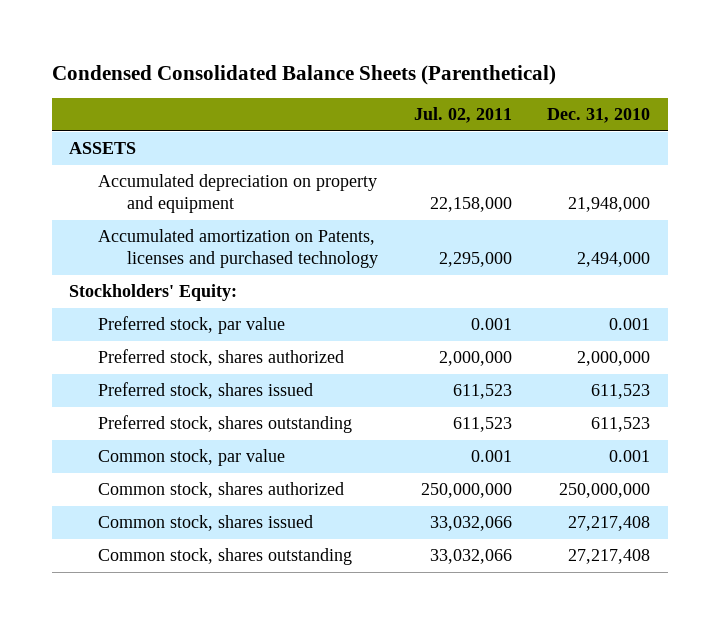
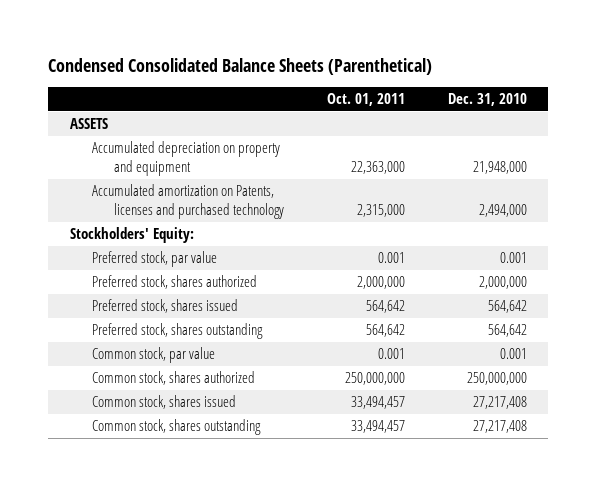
- | Jul. 02, 2011 | Dec. 31, 2010
+ | Oct. 01, 2011 | Dec. 31, 2010
- Preferred stock, shares issued | 611,523 | 611,523
- Preferred stock, shares outstanding | 611,523 | 611,523
+ Preferred stock, shares issued | 564,642 | 564,642
+ Preferred stock, shares outstanding | 564,642 | 564,642

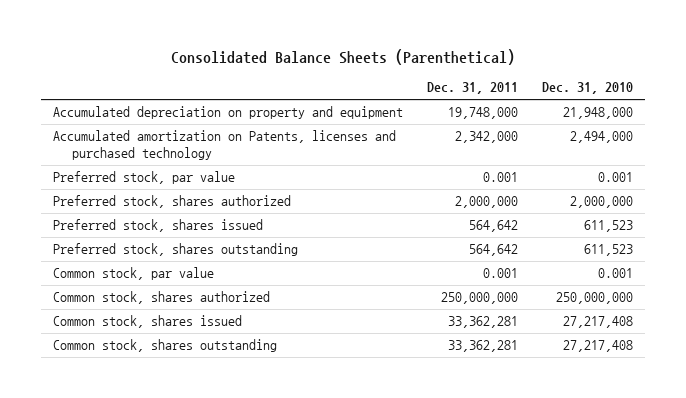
- Condensed Consolidated Balance Sheets (Parenthetical)
+ Consolidated Balance Sheets (Parenthetical)
- | Oct. 01, 2011 | Dec. 31, 2010
+ | Dec. 31, 2011 | Dec. 31, 2010
- ASSETS
- Stockholders' Equity:
- Preferred stock, shares issued | 564,642 | 564,642
- Preferred stock, shares outstanding | 564,642 | 564,642
+ Preferred stock, shares issued | 564,642 | 611,523
+ Preferred stock, shares outstanding | 564,642 | 611,523

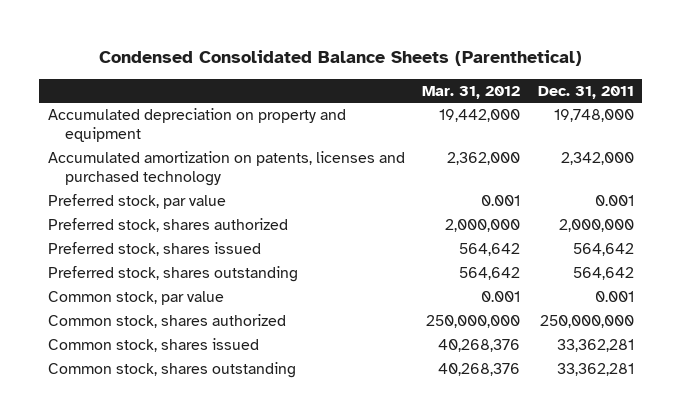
- Consolidated Balance Sheets (Parenthetical)
+ Condensed Consolidated Balance Sheets (Parenthetical)
- | Dec. 31, 2011 | Dec. 31, 2010
+ | Mar. 31, 2012 | Dec. 31, 2011
- Accumulated amortization on Patents, licenses and purchased technology | 2,342,000 | 2,494,000
+ Accumulated amortization on patents, licenses and purchased technology | 2,362,000 | 2,342,000

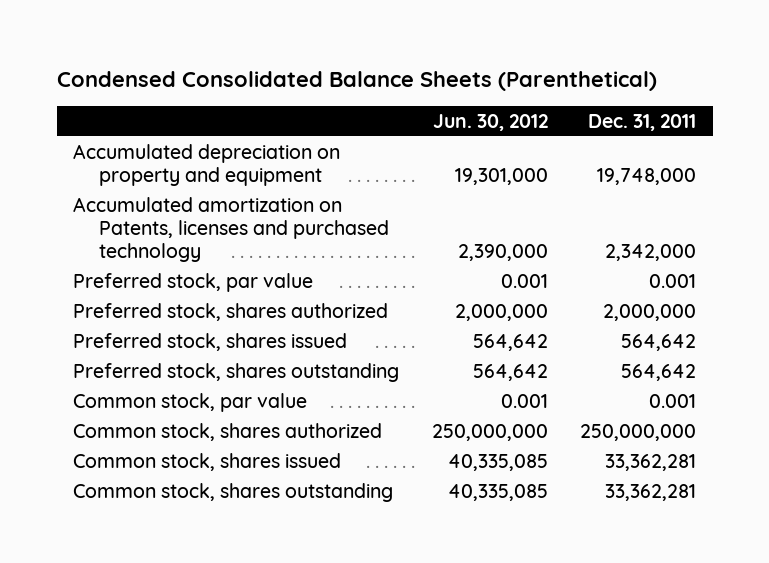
- | Mar. 31, 2012 | Dec. 31, 2011
+ | Jun. 30, 2012 | Dec. 31, 2011
- Accumulated amortization on patents, licenses and purchased technology | 2,362,000 | 2,342,000
+ Accumulated amortization on Patents, licenses and purchased technology | 2,390,000 | 2,342,000

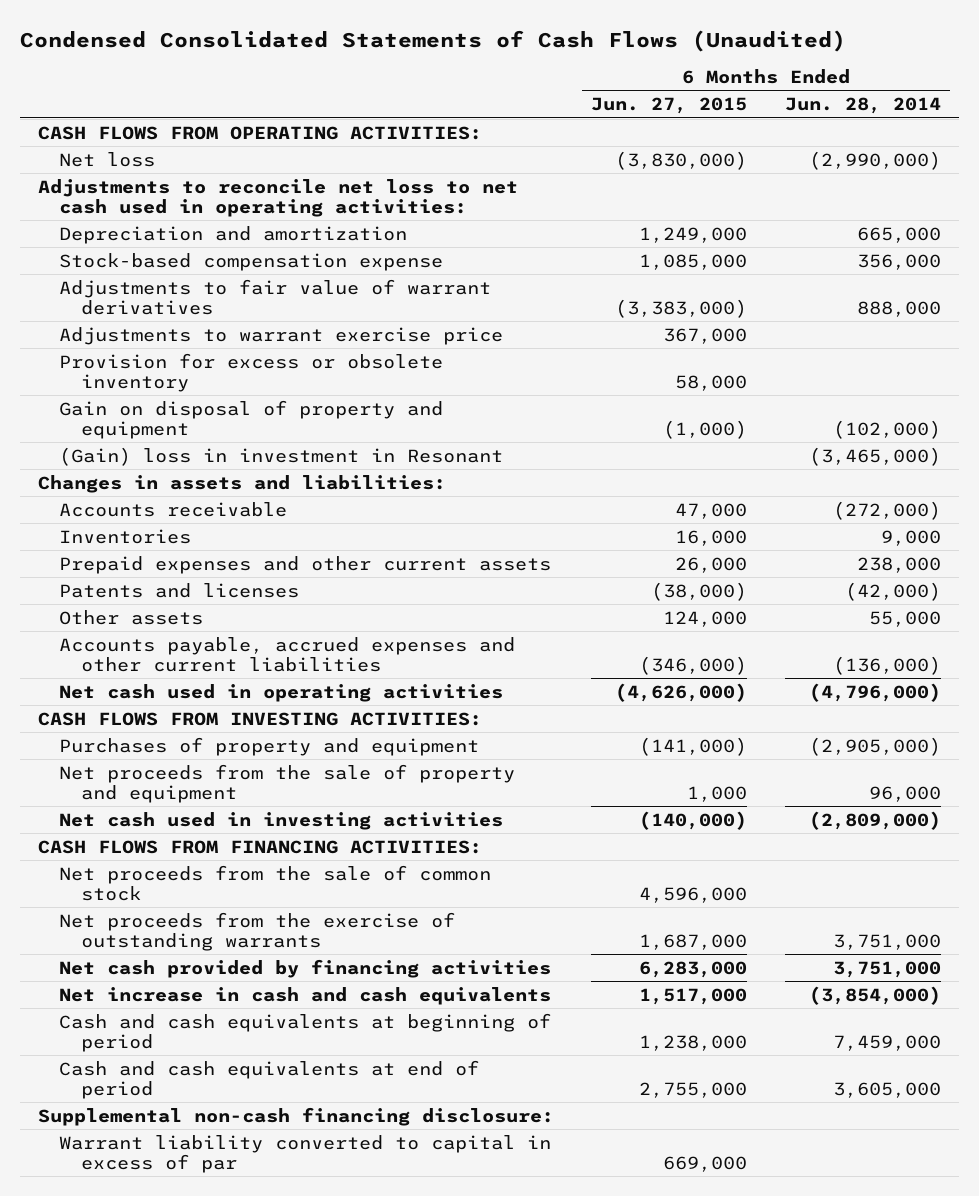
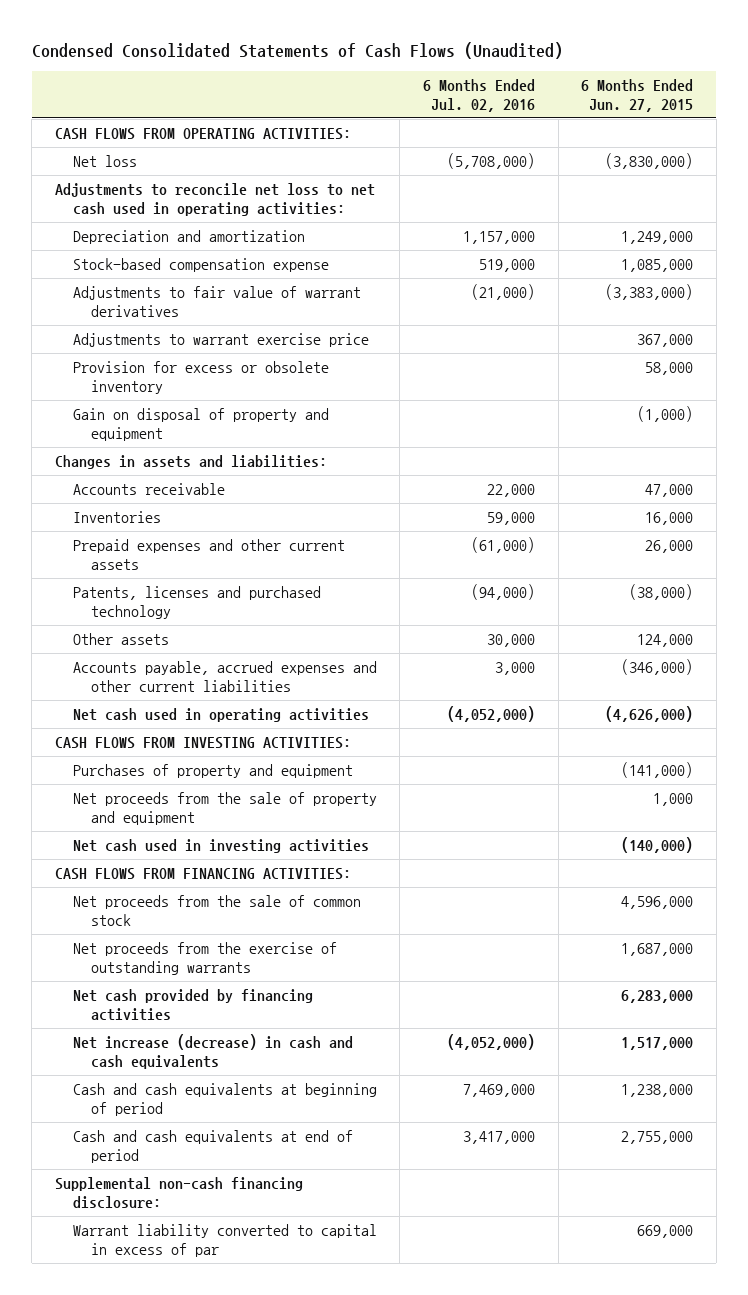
- | 6 Months Ended Jun. 27, 2015 | 6 Months Ended Jun. 28, 2014
+ | 6 Months Ended Jul. 02, 2016 | 6 Months Ended Jun. 27, 2015
- (Gain) loss in investment in Resonant | | (3,465,000)
- Patents and licenses | (38,000) | (42,000)
+ Patents, licenses and purchased technology | (94,000) | (38,000)
- Net increase in cash and cash equivalents | 1,517,000 | (3,854,000)
+ Net increase (decrease) in cash and cash equivalents | (4,052,000) | 1,517,000

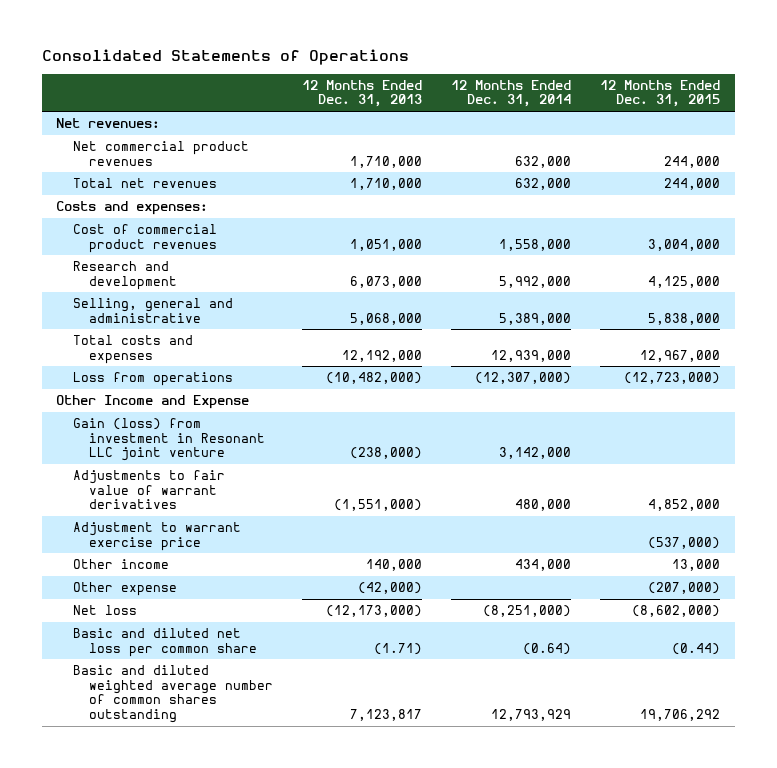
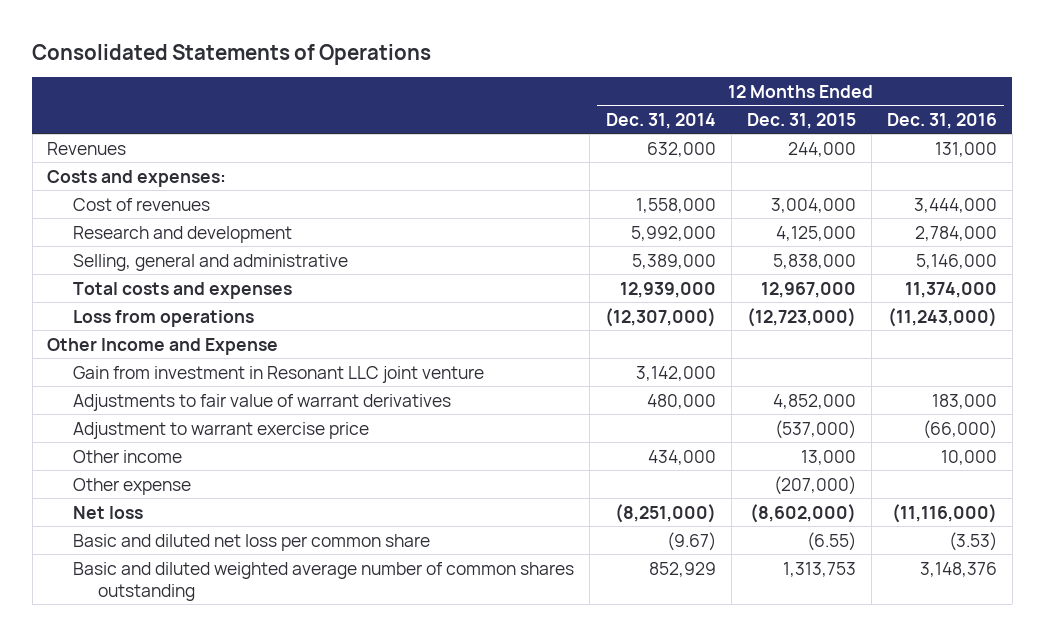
- | 12 Months Ended Dec. 31, 2013 | 12 Months Ended Dec. 31, 2014 | 12 Months Ended Dec. 31, 2015
+ | 12 Months Ended Dec. 31, 2014 | 12 Months Ended Dec. 31, 2015 | 12 Months Ended Dec. 31, 2016
- Net revenues:
- Net commercial product revenues | 1,710,000 | 632,000 | 244,000
- Total net revenues | 1,710,000 | 632,000 | 244,000
+ Revenues | 632,000 | 244,000 | 131,000
- Cost of commercial product revenues | 1,051,000 | 1,558,000 | 3,004,000
+ Cost of revenues | 1,558,000 | 3,004,000 | 3,444,000
- Gain (loss) from investment in Resonant LLC joint venture | (238,000) | 3,142,000 |
+ Gain from investment in Resonant LLC joint venture | 3,142,000 | |
- Basic and diluted net loss per common share | (1.71) | (0.64) | (0.44)
- Basic and diluted weighted average number of common shares outstanding | 7,123,817 | 12,793,929 | 19,706,292
+ Basic and diluted net loss per common share | (9.67) | (6.55) | (3.53)
+ Basic and diluted weighted average number of common shares outstanding | 852,929 | 1,313,753 | 3,148,376

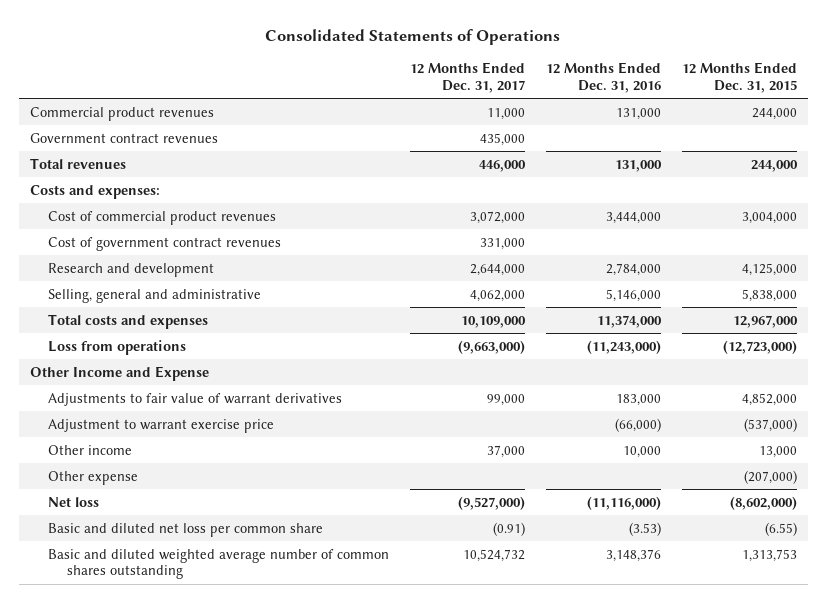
- | 12 Months Ended Dec. 31, 2014 | 12 Months Ended Dec. 31, 2015 | 12 Months Ended Dec. 31, 2016
+ | 12 Months Ended Dec. 31, 2017 | 12 Months Ended Dec. 31, 2016 | 12 Months Ended Dec. 31, 2015
- Revenues | 632,000 | 244,000 | 131,000
+ Commercial product revenues | 11,000 | 131,000 | 244,000
+ Government contract revenues | 435,000 | |
+ Total revenues | 446,000 | 131,000 | 244,000
- Cost of revenues | 1,558,000 | 3,004,000 | 3,444,000
+ Cost of commercial product revenues | 3,072,000 | 3,444,000 | 3,004,000
+ Cost of government contract revenues | 331,000 | |
- Gain from investment in Resonant LLC joint venture | 3,142,000 | |

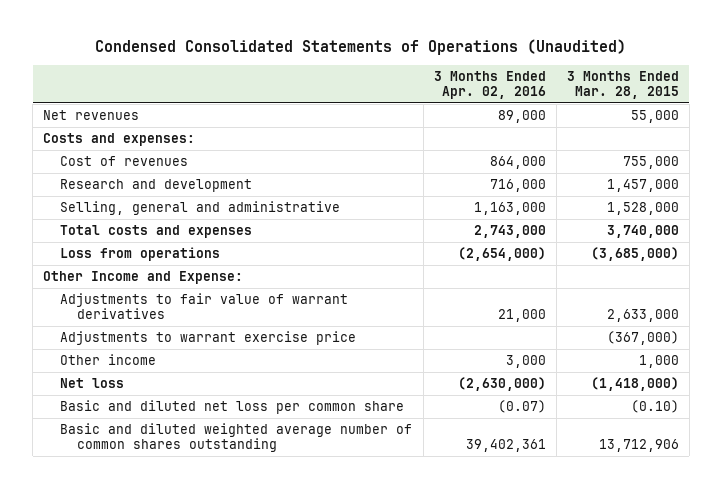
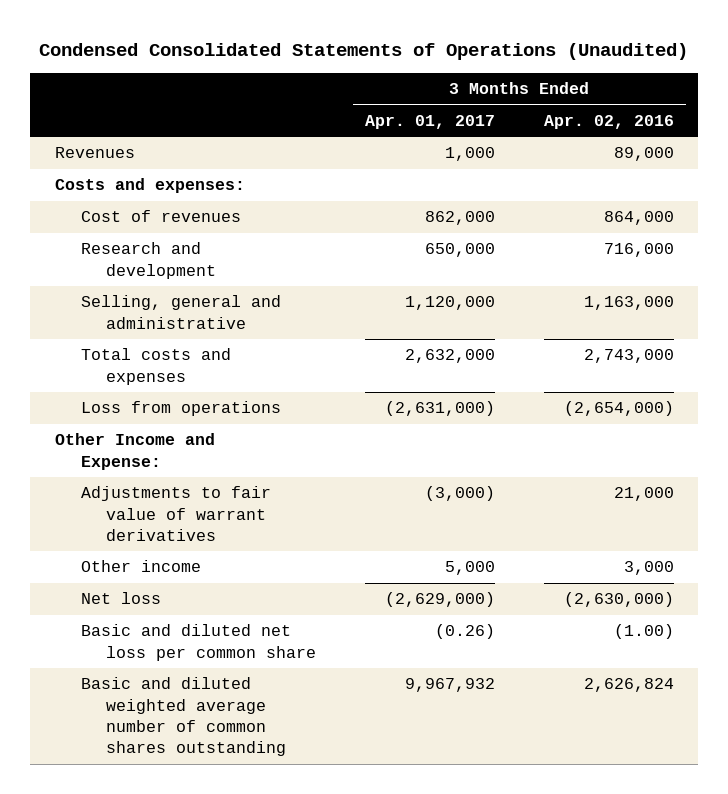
- | 3 Months Ended Apr. 02, 2016 | 3 Months Ended Mar. 28, 2015
+ | 3 Months Ended Apr. 01, 2017 | 3 Months Ended Apr. 02, 2016
- Net revenues | 89,000 | 55,000
+ Revenues | 1,000 | 89,000
- Adjustments to warrant exercise price | | (367,000)
- Basic and diluted net loss per common share | (0.07) | (0.10)
- Basic and diluted weighted average number of common shares outstanding | 39,402,361 | 13,712,906
+ Basic and diluted net loss per common share | (0.26) | (1.00)
+ Basic and diluted weighted average number of common shares outstanding | 9,967,932 | 2,626,824

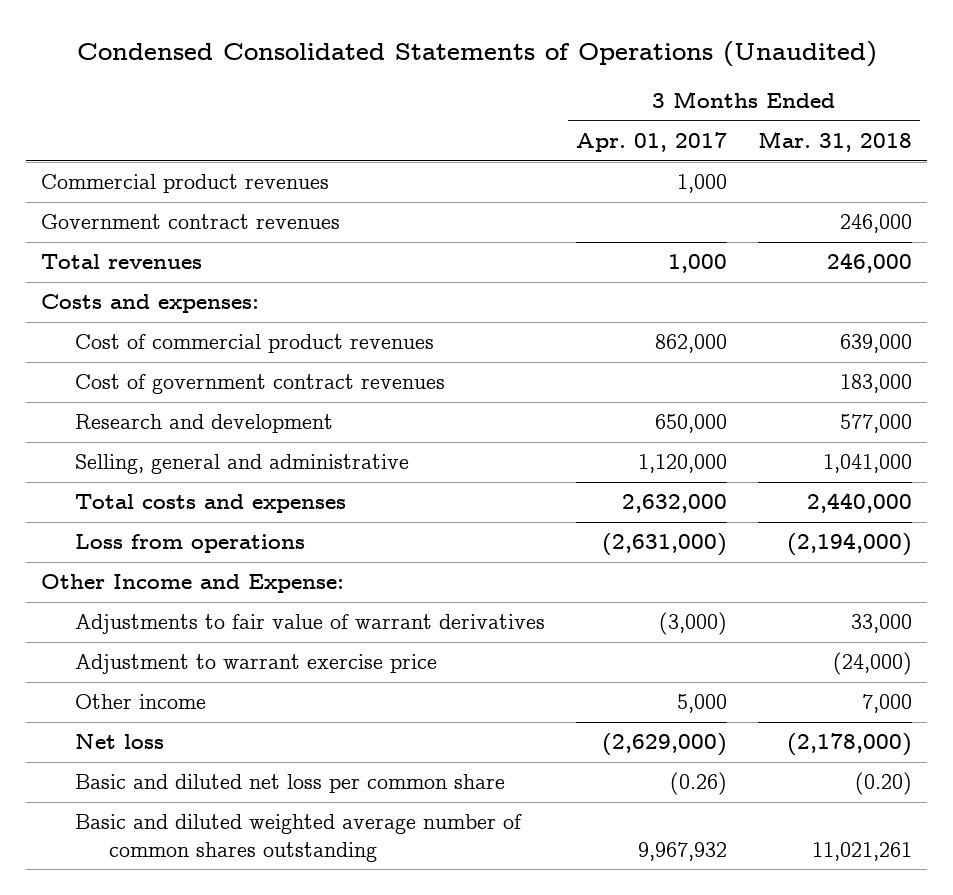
- | 3 Months Ended Apr. 01, 2017 | 3 Months Ended Apr. 02, 2016
+ | 3 Months Ended Apr. 01, 2017 | 3 Months Ended Mar. 31, 2018
- Revenues | 1,000 | 89,000
+ Commercial product revenues | 1,000 |
+ Government contract revenues | | 246,000
+ Total revenues | 1,000 | 246,000
- Cost of revenues | 862,000 | 864,000
+ Cost of commercial product revenues | 862,000 | 639,000
+ Cost of government contract revenues | | 183,000
+ Adjustment to warrant exercise price | | (24,000)

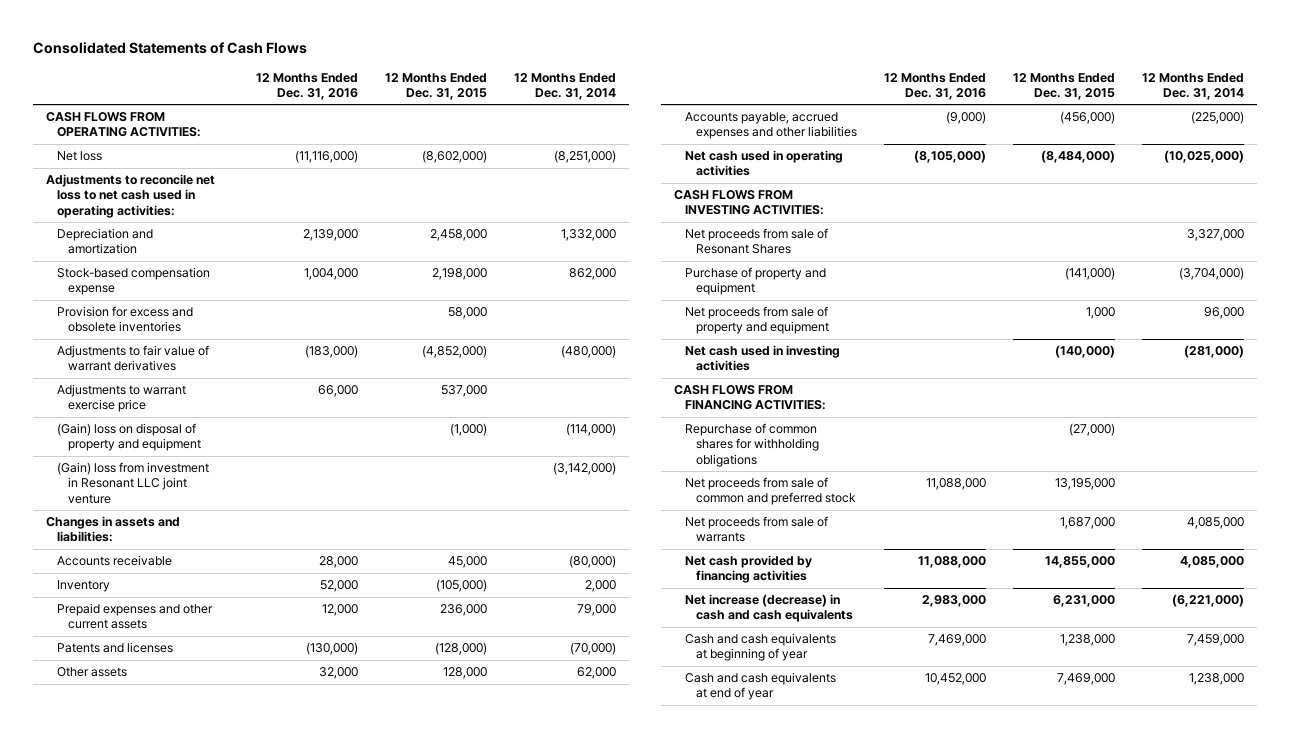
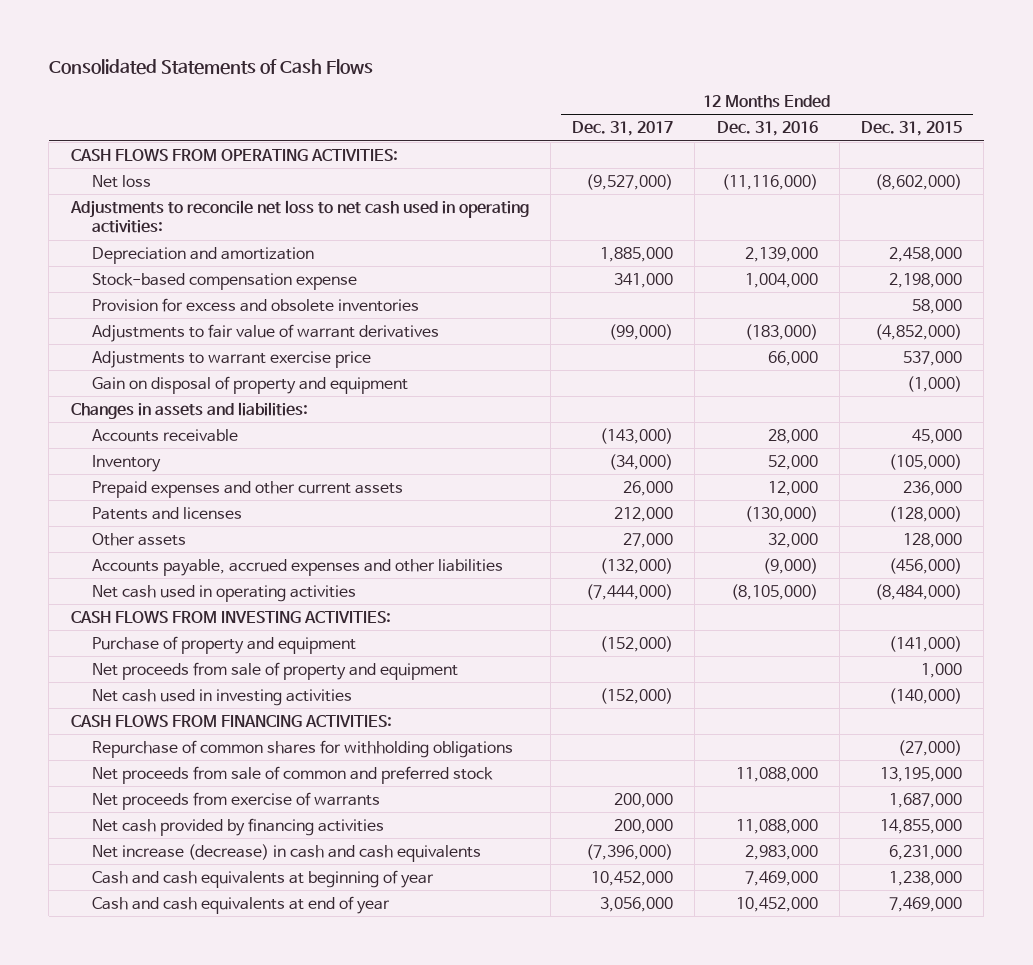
- | 12 Months Ended Dec. 31, 2016 | 12 Months Ended Dec. 31, 2015 | 12 Months Ended Dec. 31, 2014
+ | 12 Months Ended Dec. 31, 2017 | 12 Months Ended Dec. 31, 2016 | 12 Months Ended Dec. 31, 2015
- (Gain) loss on disposal of property and equipment | | (1,000) | (114,000)
- (Gain) loss from investment in Resonant LLC joint venture | | | (3,142,000)
+ Gain on disposal of property and equipment | | | (1,000)
- Net proceeds from sale of Resonant Shares | | | 3,327,000
- Net proceeds from sale of warrants | | 1,687,000 | 4,085,000
+ Net proceeds from exercise of warrants | 200,000 | | 1,687,000

